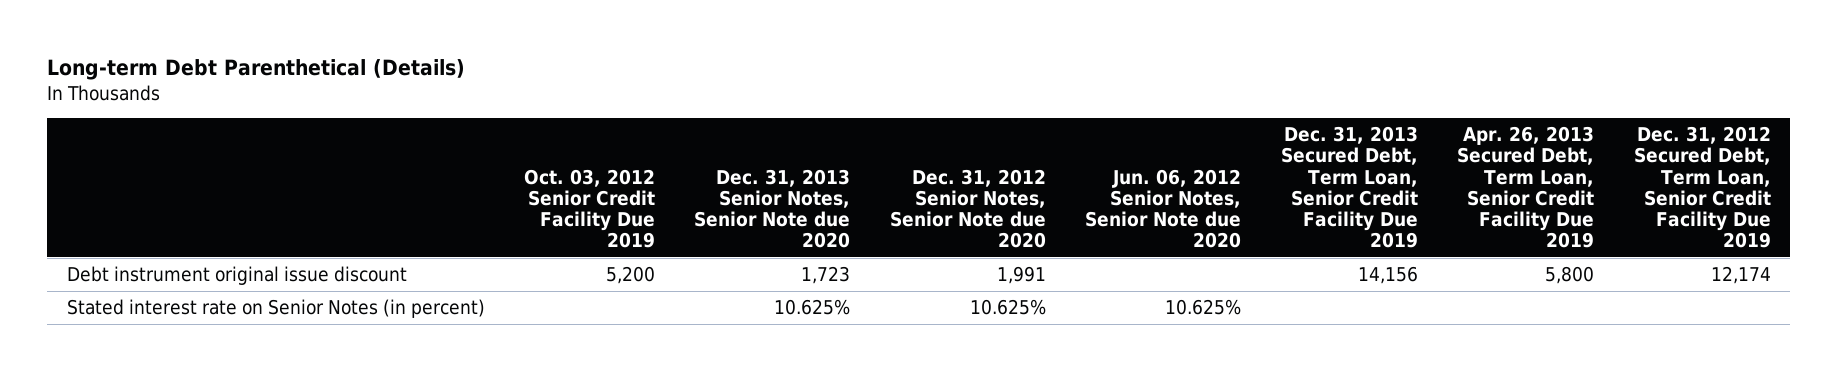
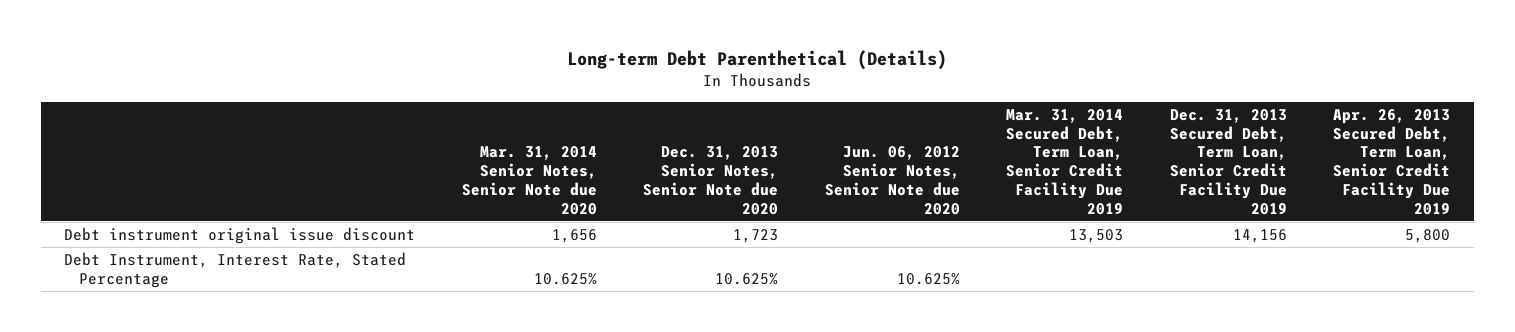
- | Oct. 03, 2012 Senior Credit Facility Due 2019 | Dec. 31, 2013 Senior Notes, Senior Note due 2020 | Dec. 31, 2012 Senior Notes, Senior Note due 2020 | Jun. 06, 2012 Senior Notes, Senior Note due 2020 | Dec. 31, 2013 Secured Debt, Term Loan, Senior Credit Facility Due 2019 | Apr. 26, 2013 Secured Debt, Term Loan, Senior Credit Facility Due 2019 | Dec. 31, 2012 Secured Debt, Term Loan, Senior Credit Facility Due 2019
+ | Mar. 31, 2014 Senior Notes, Senior Note due 2020 | Dec. 31, 2013 Senior Notes, Senior Note due 2020 | Jun. 06, 2012 Senior Notes, Senior Note due 2020 | Mar. 31, 2014 Secured Debt, Term Loan, Senior Credit Facility Due 2019 | Dec. 31, 2013 Secured Debt, Term Loan, Senior Credit Facility Due 2019 | Apr. 26, 2013 Secured Debt, Term Loan, Senior Credit Facility Due 2019
- Stated interest rate on Senior Notes (in percent) | | 10.625% | 10.625% | 10.625% | | |
+ Debt Instrument, Interest Rate, Stated Percentage | 10.625% | 10.625% | 10.625% | | |

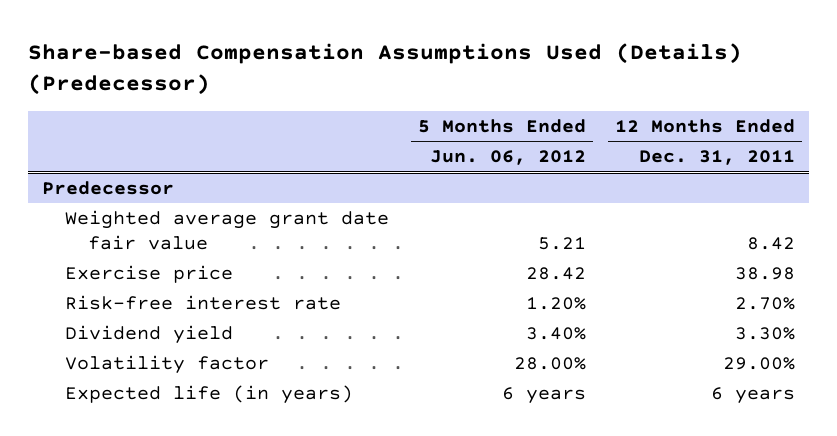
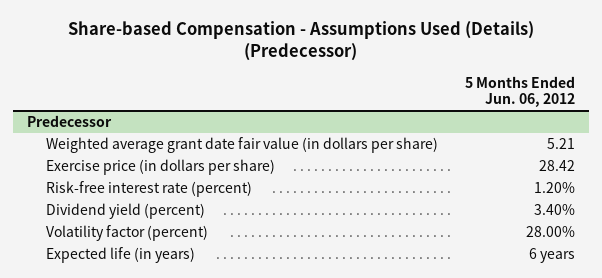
- Share-based Compensation Assumptions Used (Details) (Predecessor)
+ Share-based Compensation - Assumptions Used (Details) (Predecessor)
- | 5 Months Ended Jun. 06, 2012 | 12 Months Ended Dec. 31, 2011
+ | 5 Months Ended Jun. 06, 2012
@ Predecessor
- Weighted average grant date fair value | 5.21 | 8.42
- Exercise price | 28.42 | 38.98
- Risk-free interest rate | 1.20% | 2.70%
- Dividend yield | 3.40% | 3.30%
- Volatility factor | 28.00% | 29.00%
+ Weighted average grant date fair value (in dollars per share) | 5.21
+ Exercise price (in dollars per share) | 28.42
+ Risk-free interest rate (percent) | 1.20%
+ Dividend yield (percent) | 3.40%
+ Volatility factor (percent) | 28.00%

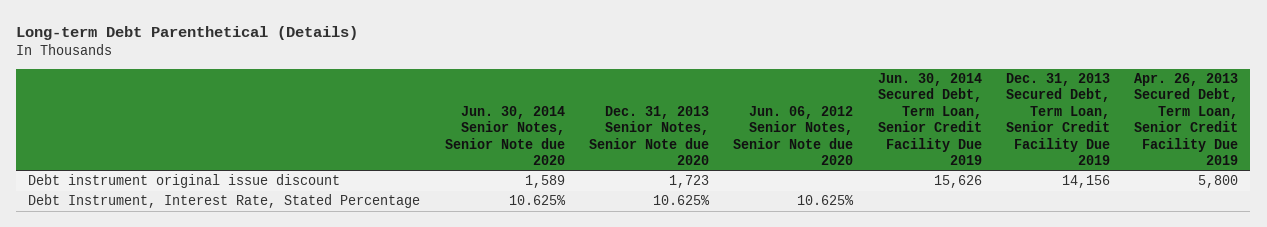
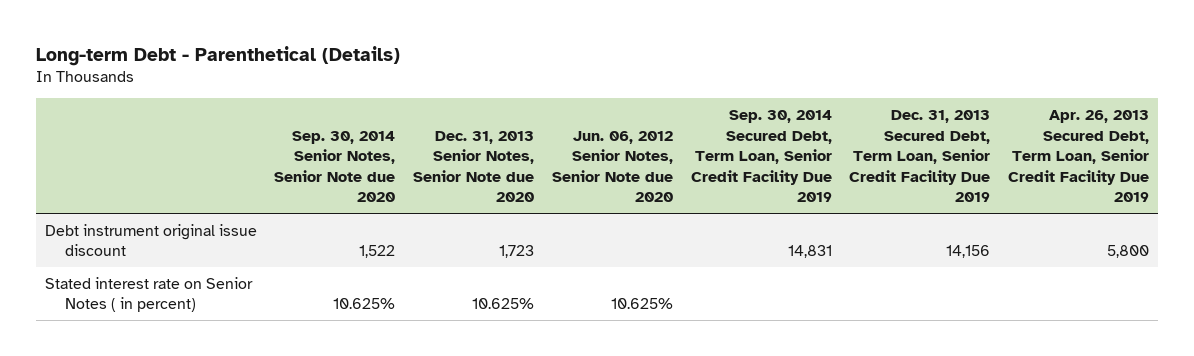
- Long-term Debt Parenthetical (Details)
+ Long-term Debt - Parenthetical (Details)
- | Jun. 30, 2014 Senior Notes, Senior Note due 2020 | Dec. 31, 2013 Senior Notes, Senior Note due 2020 | Jun. 06, 2012 Senior Notes, Senior Note due 2020 | Jun. 30, 2014 Secured Debt, Term Loan, Senior Credit Facility Due 2019 | Dec. 31, 2013 Secured Debt, Term Loan, Senior Credit Facility Due 2019 | Apr. 26, 2013 Secured Debt, Term Loan, Senior Credit Facility Due 2019
+ | Sep. 30, 2014 Senior Notes, Senior Note due 2020 | Dec. 31, 2013 Senior Notes, Senior Note due 2020 | Jun. 06, 2012 Senior Notes, Senior Note due 2020 | Sep. 30, 2014 Secured Debt, Term Loan, Senior Credit Facility Due 2019 | Dec. 31, 2013 Secured Debt, Term Loan, Senior Credit Facility Due 2019 | Apr. 26, 2013 Secured Debt, Term Loan, Senior Credit Facility Due 2019
- Debt Instrument, Interest Rate, Stated Percentage | 10.625% | 10.625% | 10.625% | | |
+ Stated interest rate on Senior Notes ( in percent) | 10.625% | 10.625% | 10.625% | | |

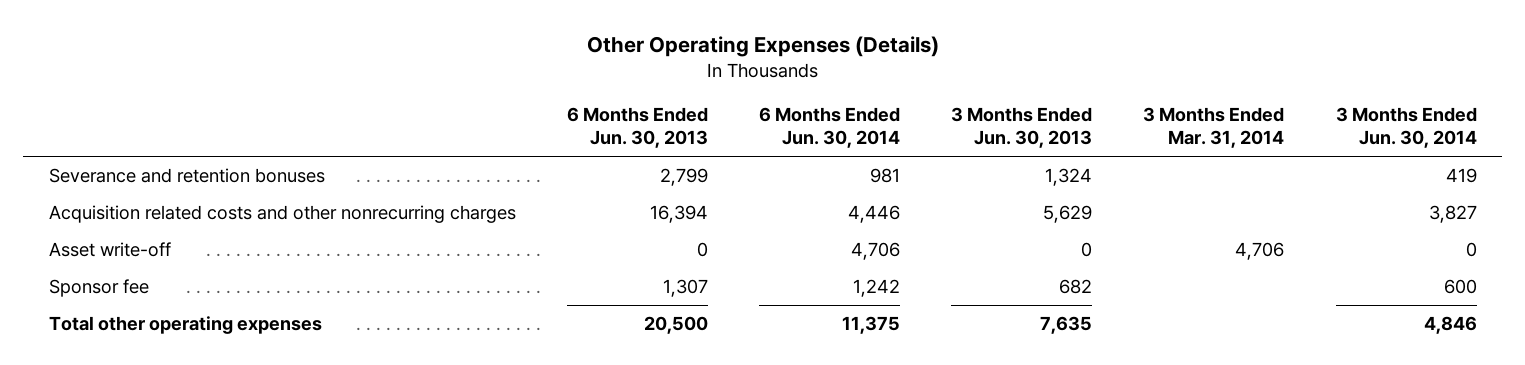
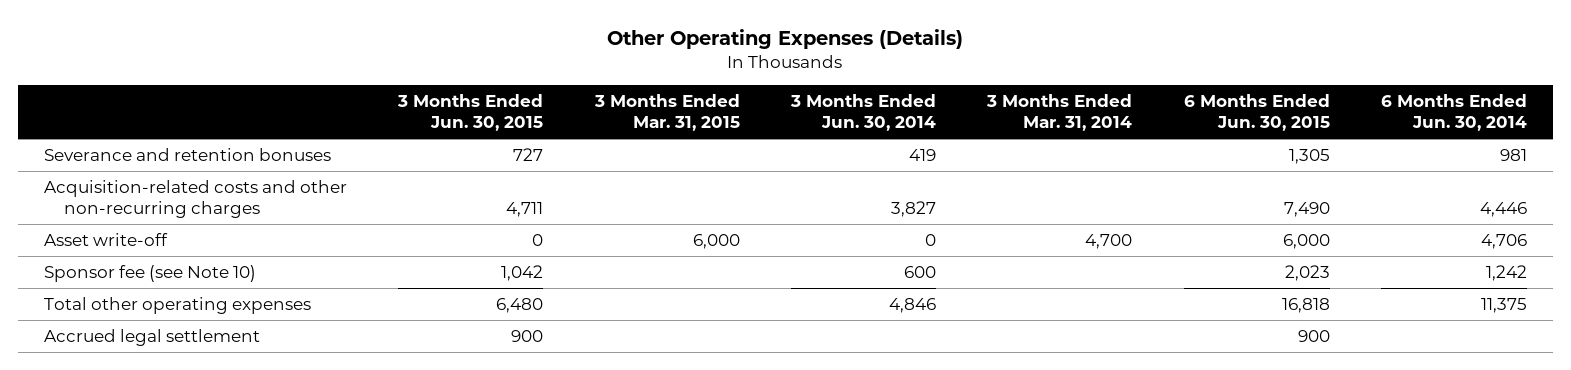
- | 6 Months Ended Jun. 30, 2013 | 6 Months Ended Jun. 30, 2014 | 3 Months Ended Jun. 30, 2013 | 3 Months Ended Mar. 31, 2014 | 3 Months Ended Jun. 30, 2014
+ | 3 Months Ended Jun. 30, 2015 | 3 Months Ended Mar. 31, 2015 | 3 Months Ended Jun. 30, 2014 | 3 Months Ended Mar. 31, 2014 | 6 Months Ended Jun. 30, 2015 | 6 Months Ended Jun. 30, 2014
- Acquisition related costs and other nonrecurring charges | 16,394 | 4,446 | 5,629 | | 3,827
- Asset write-off | 0 | 4,706 | 0 | 4,706 | 0
- Sponsor fee | 1,307 | 1,242 | 682 | | 600
+ Acquisition-related costs and other non-recurring charges | 4,711 | | 3,827 | | 7,490 | 4,446
+ Asset write-off | 0 | 6,000 | 0 | 4,700 | 6,000 | 4,706
+ Sponsor fee (see Note 10) | 1,042 | | 600 | | 2,023 | 1,242
+ Accrued legal settlement | 900 | | | | 900 |

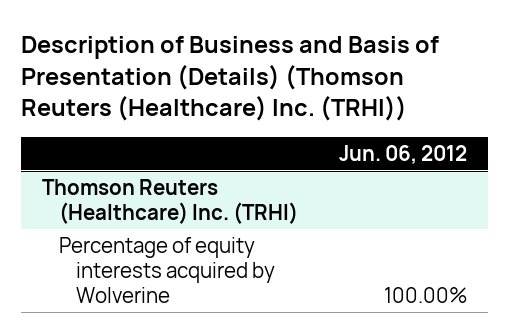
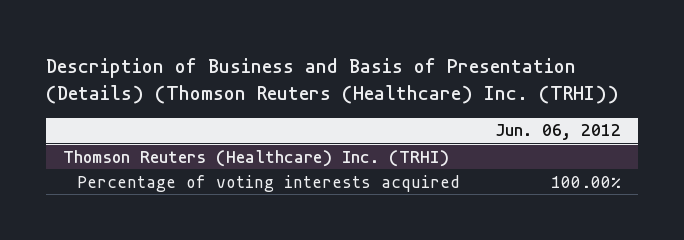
@ Thomson Reuters (Healthcare) Inc. (TRHI)
- Percentage of equity interests acquired by Wolverine | 100.00%
+ Percentage of voting interests acquired | 100.00%

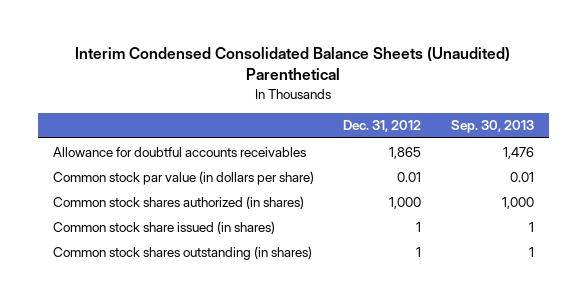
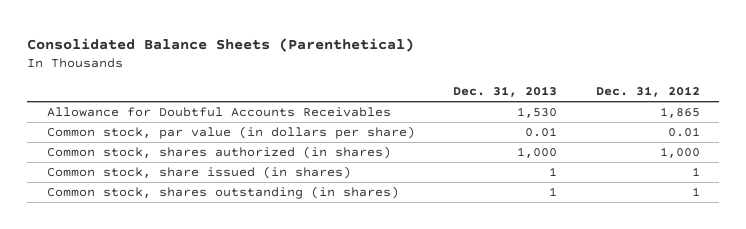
- Interim Condensed Consolidated Balance Sheets (Unaudited) Parenthetical
+ Consolidated Balance Sheets (Parenthetical)
- | Dec. 31, 2012 | Sep. 30, 2013
+ | Dec. 31, 2013 | Dec. 31, 2012
- Allowance for doubtful accounts receivables | 1,865 | 1,476
- Common stock par value (in dollars per share) | 0.01 | 0.01
- Common stock shares authorized (in shares) | 1,000 | 1,000
- Common stock share issued (in shares) | 1 | 1
- Common stock shares outstanding (in shares) | 1 | 1
+ Allowance for Doubtful Accounts Receivables | 1,530 | 1,865
+ Common stock, par value (in dollars per share) | 0.01 | 0.01
+ Common stock, shares authorized (in shares) | 1,000 | 1,000
+ Common stock, share issued (in shares) | 1 | 1
+ Common stock, shares outstanding (in shares) | 1 | 1

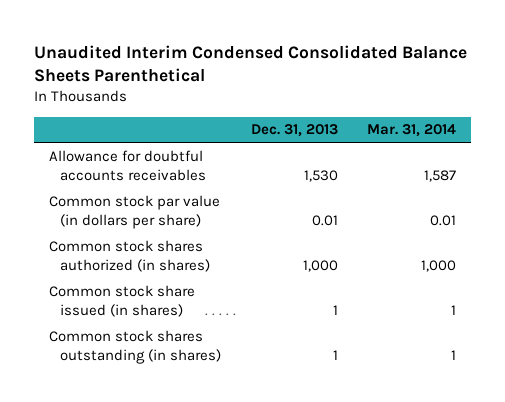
- Consolidated Balance Sheets (Parenthetical)
+ Unaudited Interim Condensed Consolidated Balance Sheets Parenthetical
- | Dec. 31, 2013 | Dec. 31, 2012
+ | Dec. 31, 2013 | Mar. 31, 2014
- Allowance for Doubtful Accounts Receivables | 1,530 | 1,865
- Common stock, par value (in dollars per share) | 0.01 | 0.01
- Common stock, shares authorized (in shares) | 1,000 | 1,000
- Common stock, share issued (in shares) | 1 | 1
- Common stock, shares outstanding (in shares) | 1 | 1
+ Allowance for doubtful accounts receivables | 1,530 | 1,587
+ Common stock par value (in dollars per share) | 0.01 | 0.01
+ Common stock shares authorized (in shares) | 1,000 | 1,000
+ Common stock share issued (in shares) | 1 | 1
+ Common stock shares outstanding (in shares) | 1 | 1

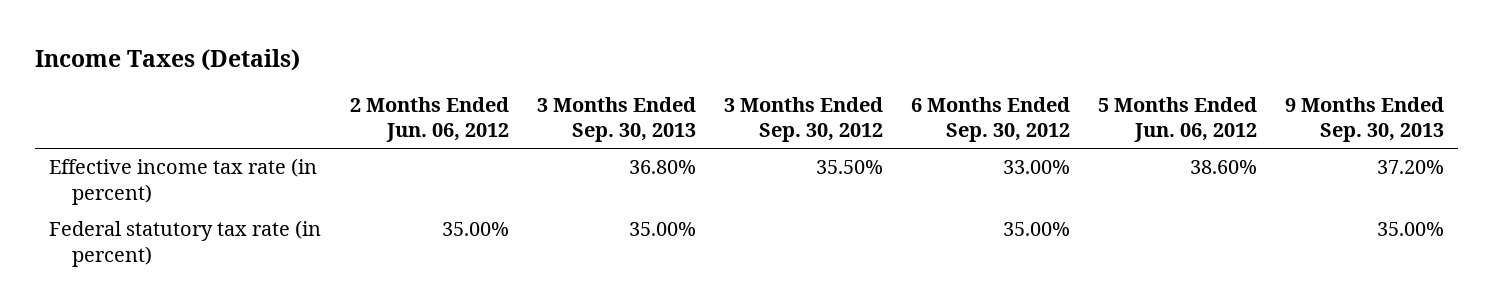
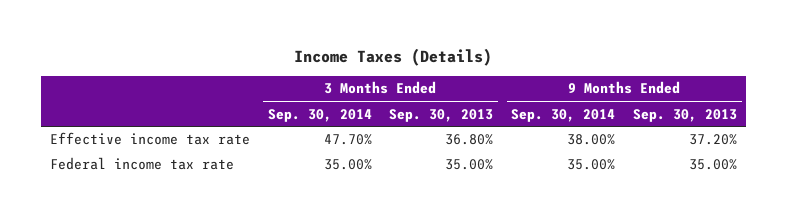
- | 2 Months Ended Jun. 06, 2012 | 3 Months Ended Sep. 30, 2013 | 3 Months Ended Sep. 30, 2012 | 6 Months Ended Sep. 30, 2012 | 5 Months Ended Jun. 06, 2012 | 9 Months Ended Sep. 30, 2013
+ | 3 Months Ended Sep. 30, 2014 | 3 Months Ended Sep. 30, 2013 | 9 Months Ended Sep. 30, 2014 | 9 Months Ended Sep. 30, 2013
- Effective income tax rate (in percent) | | 36.80% | 35.50% | 33.00% | 38.60% | 37.20%
- Federal statutory tax rate (in percent) | 35.00% | 35.00% | | 35.00% | | 35.00%
+ Effective income tax rate | 47.70% | 36.80% | 38.00% | 37.20%
+ Federal income tax rate | 35.00% | 35.00% | 35.00% | 35.00%

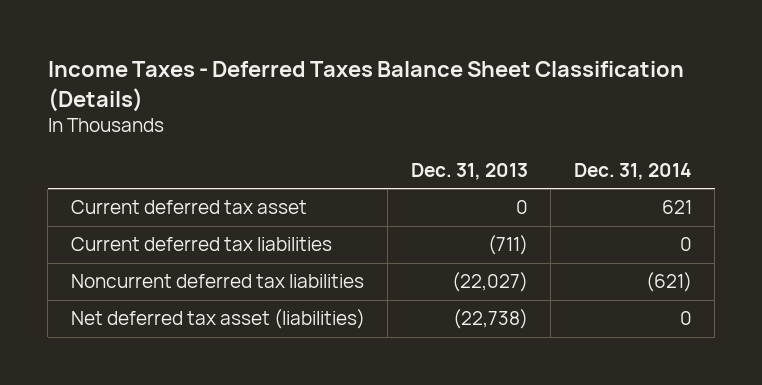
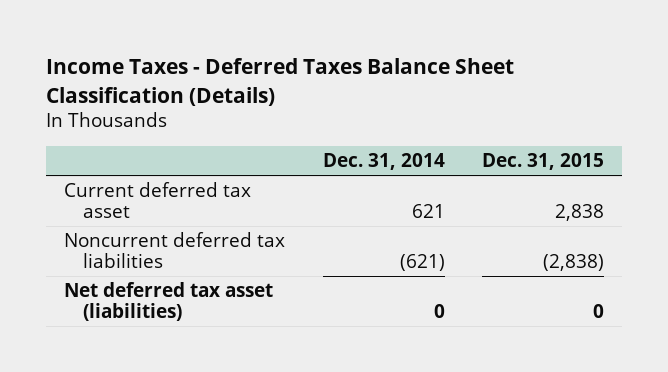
- | Dec. 31, 2013 | Dec. 31, 2014
+ | Dec. 31, 2014 | Dec. 31, 2015
- Current deferred tax liabilities | (711) | 0

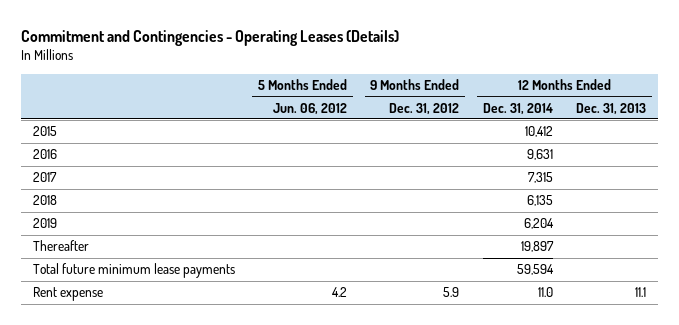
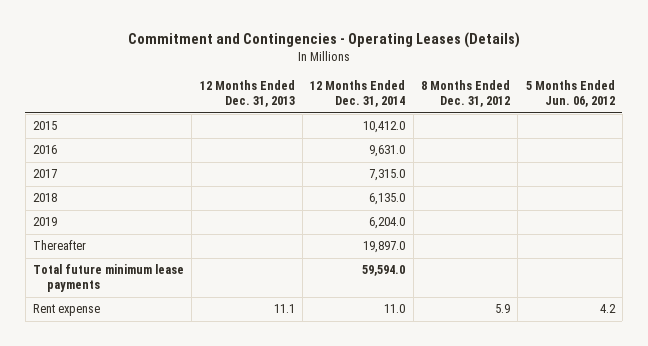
- | 5 Months Ended Jun. 06, 2012 | 9 Months Ended Dec. 31, 2012 | 12 Months Ended Dec. 31, 2014 | 12 Months Ended Dec. 31, 2013
+ | 12 Months Ended Dec. 31, 2013 | 12 Months Ended Dec. 31, 2014 | 8 Months Ended Dec. 31, 2012 | 5 Months Ended Jun. 06, 2012
- 2015 | | | 10,412 |
- 2016 | | | 9,631 |
- 2017 | | | 7,315 |
- 2018 | | | 6,135 |
- 2019 | | | 6,204 |
- Thereafter | | | 19,897 |
- Total future minimum lease payments | | | 59,594 |
+ 2015 | | 10,412.0 | |
+ 2016 | | 9,631.0 | |
+ 2017 | | 7,315.0 | |
+ 2018 | | 6,135.0 | |
+ 2019 | | 6,204.0 | |
+ Thereafter | | 19,897.0 | |
+ Total future minimum lease payments | | 59,594.0 | |

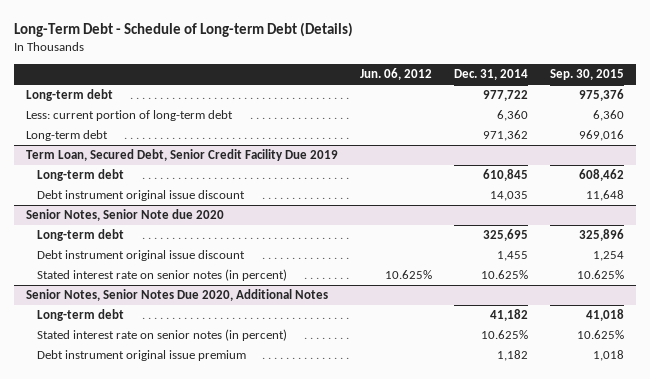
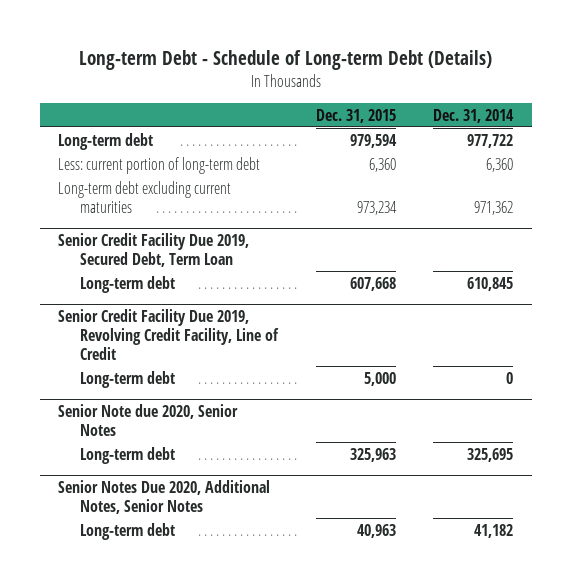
- Long-Term Debt - Schedule of Long-term Debt (Details)
+ Long-term Debt - Schedule of Long-term Debt (Details)
- | Jun. 06, 2012 | Dec. 31, 2014 | Sep. 30, 2015
+ | Dec. 31, 2015 | Dec. 31, 2014
- Long-term debt | | 971,362 | 969,016
- Term Loan, Secured Debt, Senior Credit Facility Due 2019
+ Long-term debt excluding current maturities | 973,234 | 971,362
+ Senior Credit Facility Due 2019, Secured Debt, Term Loan
- Debt instrument original issue discount | | 14,035 | 11,648
- Senior Notes, Senior Note due 2020
+ Senior Credit Facility Due 2019, Revolving Credit Facility, Line of Credit
+ Long-term debt | 5,000 | 0
+ Senior Note due 2020, Senior Notes
- Debt instrument original issue discount | | 1,455 | 1,254
- Stated interest rate on senior notes (in percent) | 10.625% | 10.625% | 10.625%
- Senior Notes, Senior Notes Due 2020, Additional Notes
+ Senior Notes Due 2020, Additional Notes, Senior Notes
- Stated interest rate on senior notes (in percent) | | 10.625% | 10.625%
- Debt instrument original issue premium | | 1,182 | 1,018

